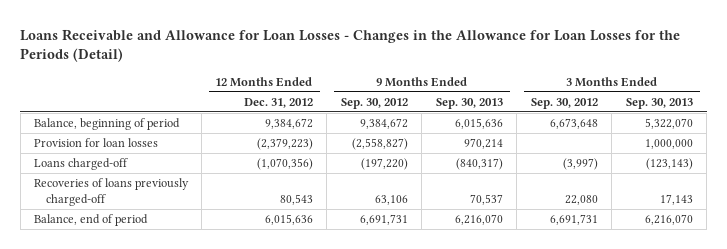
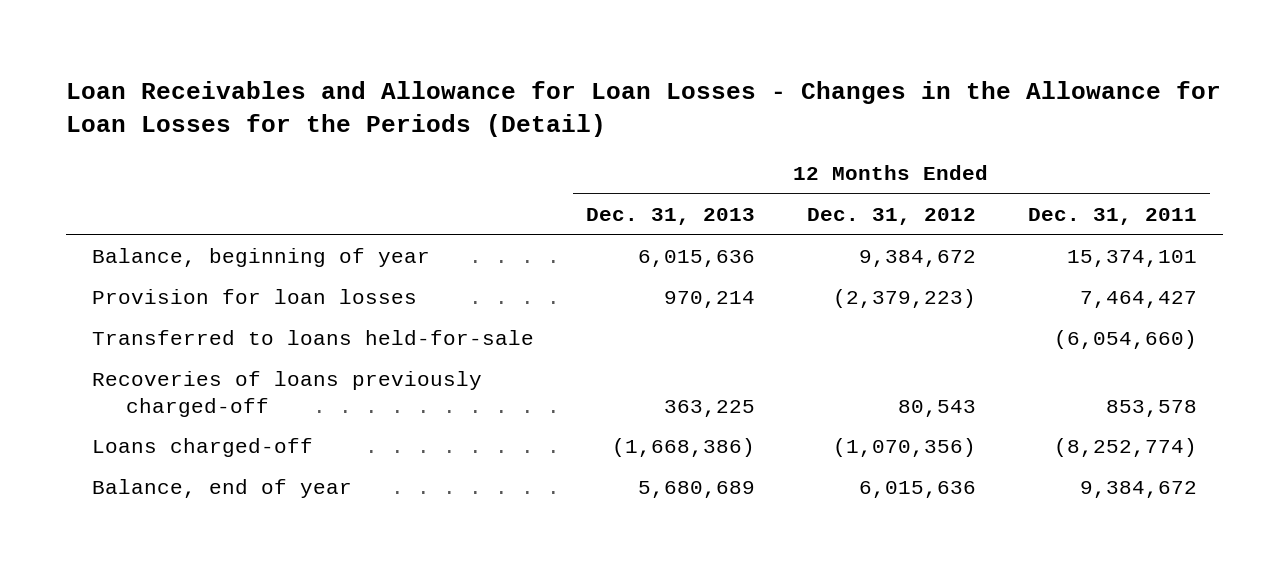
- Loans Receivable and Allowance for Loan Losses - Changes in the Allowance for Loan Losses for the Periods (Detail)
+ Loan Receivables and Allowance for Loan Losses - Changes in the Allowance for Loan Losses for the Periods (Detail)
- | 12 Months Ended Dec. 31, 2012 | 9 Months Ended Sep. 30, 2012 | 9 Months Ended Sep. 30, 2013 | 3 Months Ended Sep. 30, 2012 | 3 Months Ended Sep. 30, 2013
+ | 12 Months Ended Dec. 31, 2013 | 12 Months Ended Dec. 31, 2012 | 12 Months Ended Dec. 31, 2011
- Balance, beginning of period | 9,384,672 | 9,384,672 | 6,015,636 | 6,673,648 | 5,322,070
+ Balance, beginning of year | 6,015,636 | 9,384,672 | 15,374,101
+ Transferred to loans held-for-sale | | | (6,054,660)
- Balance, end of period | 6,015,636 | 6,691,731 | 6,216,070 | 6,691,731 | 6,216,070
moved down: Loans charged-off | (1,668,386) | (1,070,356) | (8,252,774)
+ Balance, end of year | 5,680,689 | 6,015,636 | 9,384,672

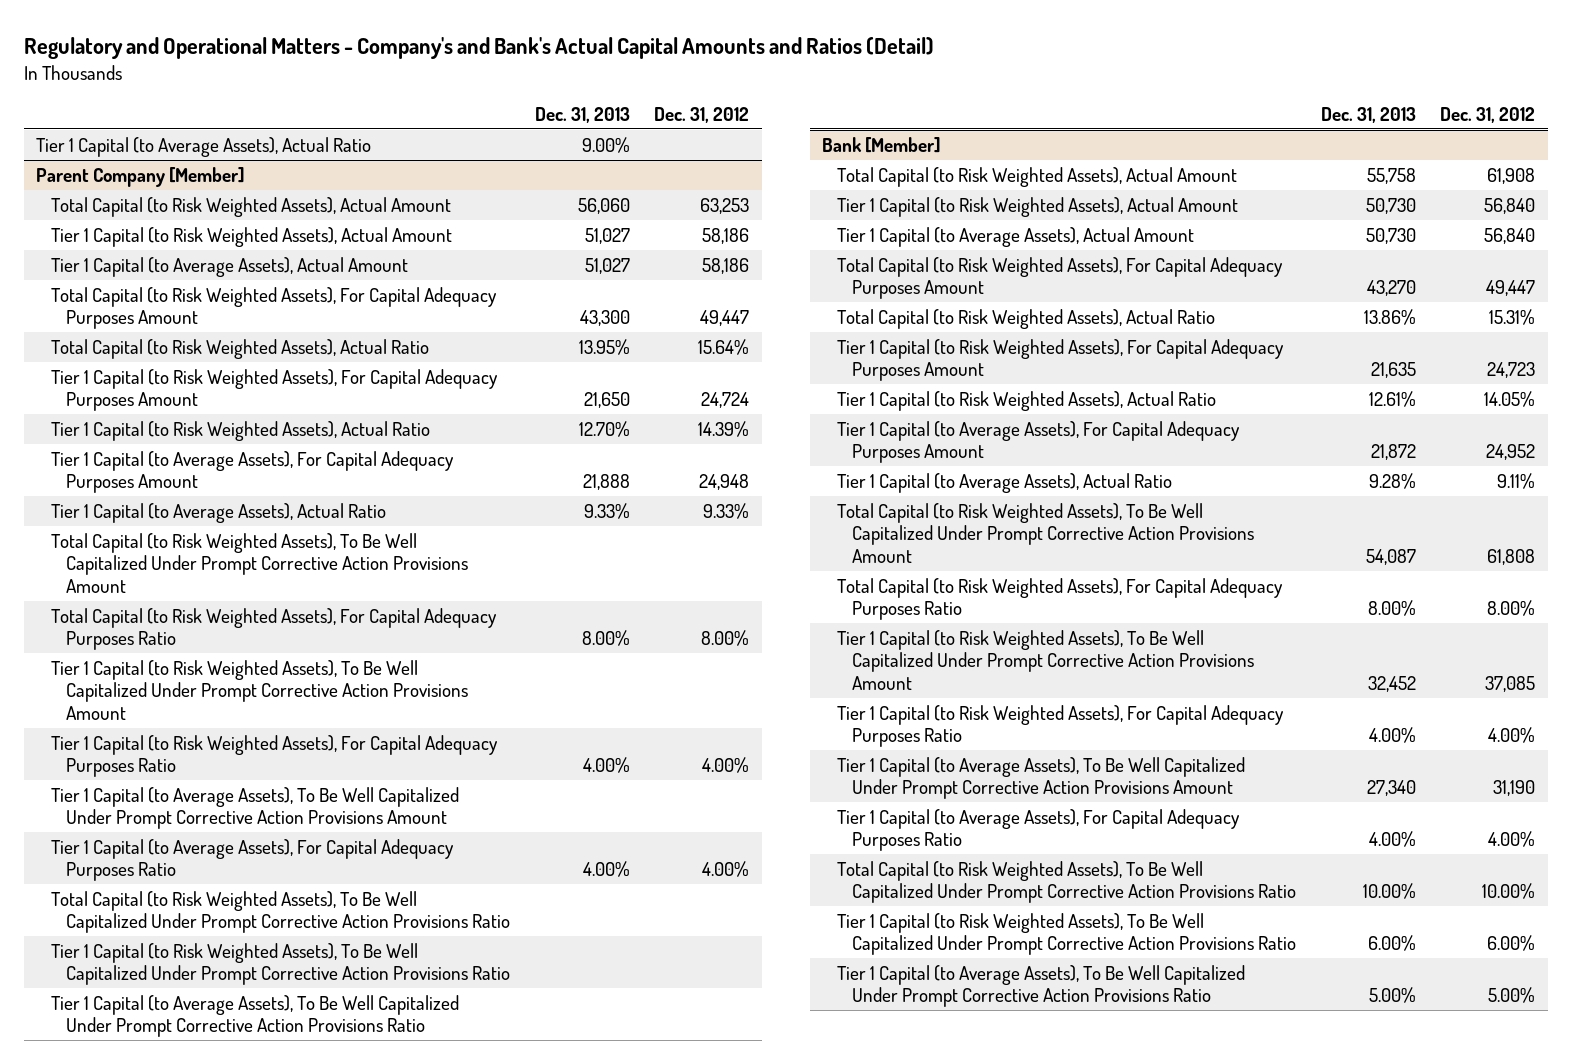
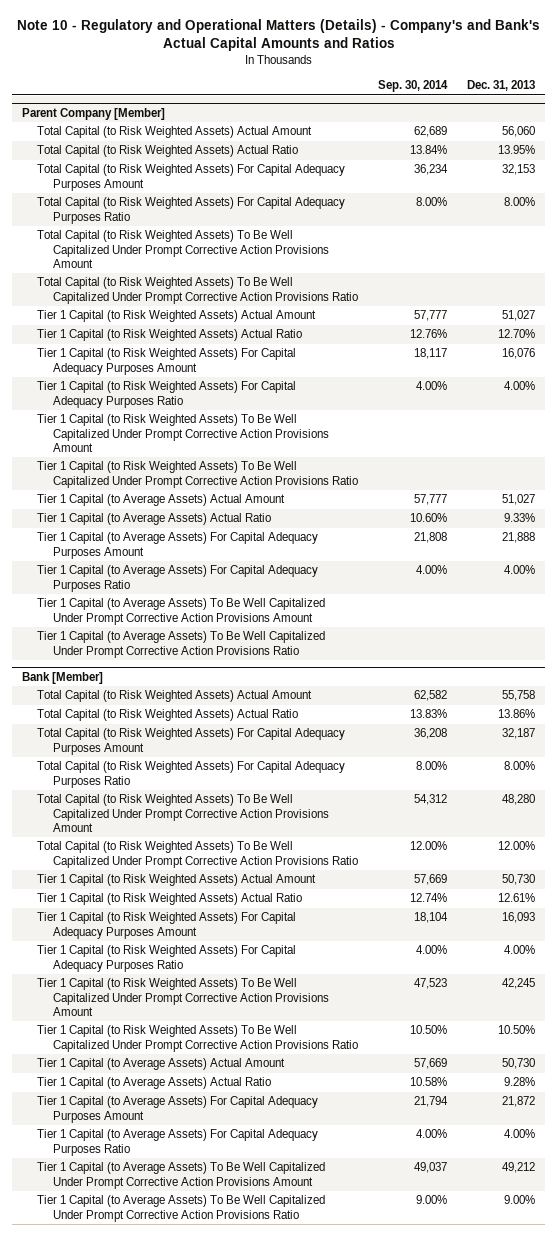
- Regulatory and Operational Matters - Company's and Bank's Actual Capital Amounts and Ratios (Detail)
+ Note 10 - Regulatory and Operational Matters (Details) - Company's and Bank's Actual Capital Amounts and Ratios
- | Dec. 31, 2013 | Dec. 31, 2012
+ | Sep. 30, 2014 | Dec. 31, 2013
- Tier 1 Capital (to Average Assets), Actual Ratio | 9.00% |
@ Parent Company [Member]
- Total Capital (to Risk Weighted Assets), Actual Amount | 56,060 | 63,253
- Tier 1 Capital (to Risk Weighted Assets), Actual Amount | 51,027 | 58,186
- Tier 1 Capital (to Average Assets), Actual Amount | 51,027 | 58,186
- Total Capital (to Risk Weighted Assets), For Capital Adequacy Purposes Amount | 43,300 | 49,447
- Total Capital (to Risk Weighted Assets), Actual Ratio | 13.95% | 15.64%
- Tier 1 Capital (to Risk Weighted Assets), For Capital Adequacy Purposes Amount | 21,650 | 24,724
- Tier 1 Capital (to Risk Weighted Assets), Actual Ratio | 12.70% | 14.39%
- Tier 1 Capital (to Average Assets), For Capital Adequacy Purposes Amount | 21,888 | 24,948
- Tier 1 Capital (to Average Assets), Actual Ratio | 9.33% | 9.33%
- Total Capital (to Risk Weighted Assets), To Be Well Capitalized Under Prompt Corrective Action Provisions Amount
- Total Capital (to Risk Weighted Assets), For Capital Adequacy Purposes Ratio | 8.00% | 8.00%
- Tier 1 Capital (to Risk Weighted Assets), To Be Well Capitalized Under Prompt Corrective Action Provisions Amount
- Tier 1 Capital (to Risk Weighted Assets), For Capital Adequacy Purposes Ratio | 4.00% | 4.00%
- Tier 1 Capital (to Average Assets), To Be Well Capitalized Under Prompt Corrective Action Provisions Amount
- Tier 1 Capital (to Average Assets), For Capital Adequacy Purposes Ratio | 4.00% | 4.00%
- Total Capital (to Risk Weighted Assets), To Be Well Capitalized Under Prompt Corrective Action Provisions Ratio
- Tier 1 Capital (to Risk Weighted Assets), To Be Well Capitalized Under Prompt Corrective Action Provisions Ratio
- Tier 1 Capital (to Average Assets), To Be Well Capitalized Under Prompt Corrective Action Provisions Ratio
+ Total Capital (to Risk Weighted Assets) Actual Amount | 62,689 | 56,060
+ Total Capital (to Risk Weighted Assets) Actual Ratio | 13.84% | 13.95%
+ Total Capital (to Risk Weighted Assets) For Capital Adequacy Purposes Amount | 36,234 | 32,153
+ Total Capital (to Risk Weighted Assets) For Capital Adequacy Purposes Ratio | 8.00% | 8.00%
+ Total Capital (to Risk Weighted Assets) To Be Well Capitalized Under Prompt Corrective Action Provisions Amount
+ Total Capital (to Risk Weighted Assets) To Be Well Capitalized Under Prompt Corrective Action Provisions Ratio
+ Tier 1 Capital (to Risk Weighted Assets) Actual Amount | 57,777 | 51,027
+ Tier 1 Capital (to Risk Weighted Assets) Actual Ratio | 12.76% | 12.70%
+ Tier 1 Capital (to Risk Weighted Assets) For Capital Adequacy Purposes Amount | 18,117 | 16,076
+ Tier 1 Capital (to Risk Weighted Assets) For Capital Adequacy Purposes Ratio | 4.00% | 4.00%
+ Tier 1 Capital (to Risk Weighted Assets) To Be Well Capitalized Under Prompt Corrective Action Provisions Amount
+ Tier 1 Capital (to Risk Weighted Assets) To Be Well Capitalized Under Prompt Corrective Action Provisions Ratio
+ Tier 1 Capital (to Average Assets) Actual Amount | 57,777 | 51,027
+ Tier 1 Capital (to Average Assets) Actual Ratio | 10.60% | 9.33%
+ Tier 1 Capital (to Average Assets) For Capital Adequacy Purposes Amount | 21,808 | 21,888
+ Tier 1 Capital (to Average Assets) For Capital Adequacy Purposes Ratio | 4.00% | 4.00%
+ Tier 1 Capital (to Average Assets) To Be Well Capitalized Under Prompt Corrective Action Provisions Amount
+ Tier 1 Capital (to Average Assets) To Be Well Capitalized Under Prompt Corrective Action Provisions Ratio
@ Bank [Member]
- Total Capital (to Risk Weighted Assets), Actual Amount | 55,758 | 61,908
- Tier 1 Capital (to Risk Weighted Assets), Actual Amount | 50,730 | 56,840
- Tier 1 Capital (to Average Assets), Actual Amount | 50,730 | 56,840
- Total Capital (to Risk Weighted Assets), For Capital Adequacy Purposes Amount | 43,270 | 49,447
- Total Capital (to Risk Weighted Assets), Actual Ratio | 13.86% | 15.31%
- Tier 1 Capital (to Risk Weighted Assets), For Capital Adequacy Purposes Amount | 21,635 | 24,723
- Tier 1 Capital (to Risk Weighted Assets), Actual Ratio | 12.61% | 14.05%
- Tier 1 Capital (to Average Assets), For Capital Adequacy Purposes Amount | 21,872 | 24,952
- Tier 1 Capital (to Average Assets), Actual Ratio | 9.28% | 9.11%
- Total Capital (to Risk Weighted Assets), To Be Well Capitalized Under Prompt Corrective Action Provisions Amount | 54,087 | 61,808
- Total Capital (to Risk Weighted Assets), For Capital Adequacy Purposes Ratio | 8.00% | 8.00%
- Tier 1 Capital (to Risk Weighted Assets), To Be Well Capitalized Under Prompt Corrective Action Provisions Amount | 32,452 | 37,085
- Tier 1 Capital (to Risk Weighted Assets), For Capital Adequacy Purposes Ratio | 4.00% | 4.00%
- Tier 1 Capital (to Average Assets), To Be Well Capitalized Under Prompt Corrective Action Provisions Amount | 27,340 | 31,190
- Tier 1 Capital (to Average Assets), For Capital Adequacy Purposes Ratio | 4.00% | 4.00%
- Total Capital (to Risk Weighted Assets), To Be Well Capitalized Under Prompt Corrective Action Provisions Ratio | 10.00% | 10.00%
- Tier 1 Capital (to Risk Weighted Assets), To Be Well Capitalized Under Prompt Corrective Action Provisions Ratio | 6.00% | 6.00%
- Tier 1 Capital (to Average Assets), To Be Well Capitalized Under Prompt Corrective Action Provisions Ratio | 5.00% | 5.00%
+ Total Capital (to Risk Weighted Assets) Actual Amount | 62,582 | 55,758
+ Total Capital (to Risk Weighted Assets) Actual Ratio | 13.83% | 13.86%
+ Total Capital (to Risk Weighted Assets) For Capital Adequacy Purposes Amount | 36,208 | 32,187
+ Total Capital (to Risk Weighted Assets) For Capital Adequacy Purposes Ratio | 8.00% | 8.00%
+ Total Capital (to Risk Weighted Assets) To Be Well Capitalized Under Prompt Corrective Action Provisions Amount | 54,312 | 48,280
+ Total Capital (to Risk Weighted Assets) To Be Well Capitalized Under Prompt Corrective Action Provisions Ratio | 12.00% | 12.00%
+ Tier 1 Capital (to Risk Weighted Assets) Actual Amount | 57,669 | 50,730
+ Tier 1 Capital (to Risk Weighted Assets) Actual Ratio | 12.74% | 12.61%
+ Tier 1 Capital (to Risk Weighted Assets) For Capital Adequacy Purposes Amount | 18,104 | 16,093
+ Tier 1 Capital (to Risk Weighted Assets) For Capital Adequacy Purposes Ratio | 4.00% | 4.00%
+ Tier 1 Capital (to Risk Weighted Assets) To Be Well Capitalized Under Prompt Corrective Action Provisions Amount | 47,523 | 42,245
+ Tier 1 Capital (to Risk Weighted Assets) To Be Well Capitalized Under Prompt Corrective Action Provisions Ratio | 10.50% | 10.50%
+ Tier 1 Capital (to Average Assets) Actual Amount | 57,669 | 50,730
+ Tier 1 Capital (to Average Assets) Actual Ratio | 10.58% | 9.28%
+ Tier 1 Capital (to Average Assets) For Capital Adequacy Purposes Amount | 21,794 | 21,872
+ Tier 1 Capital (to Average Assets) For Capital Adequacy Purposes Ratio | 4.00% | 4.00%
+ Tier 1 Capital (to Average Assets) To Be Well Capitalized Under Prompt Corrective Action Provisions Amount | 49,037 | 49,212
+ Tier 1 Capital (to Average Assets) To Be Well Capitalized Under Prompt Corrective Action Provisions Ratio | 9.00% | 9.00%

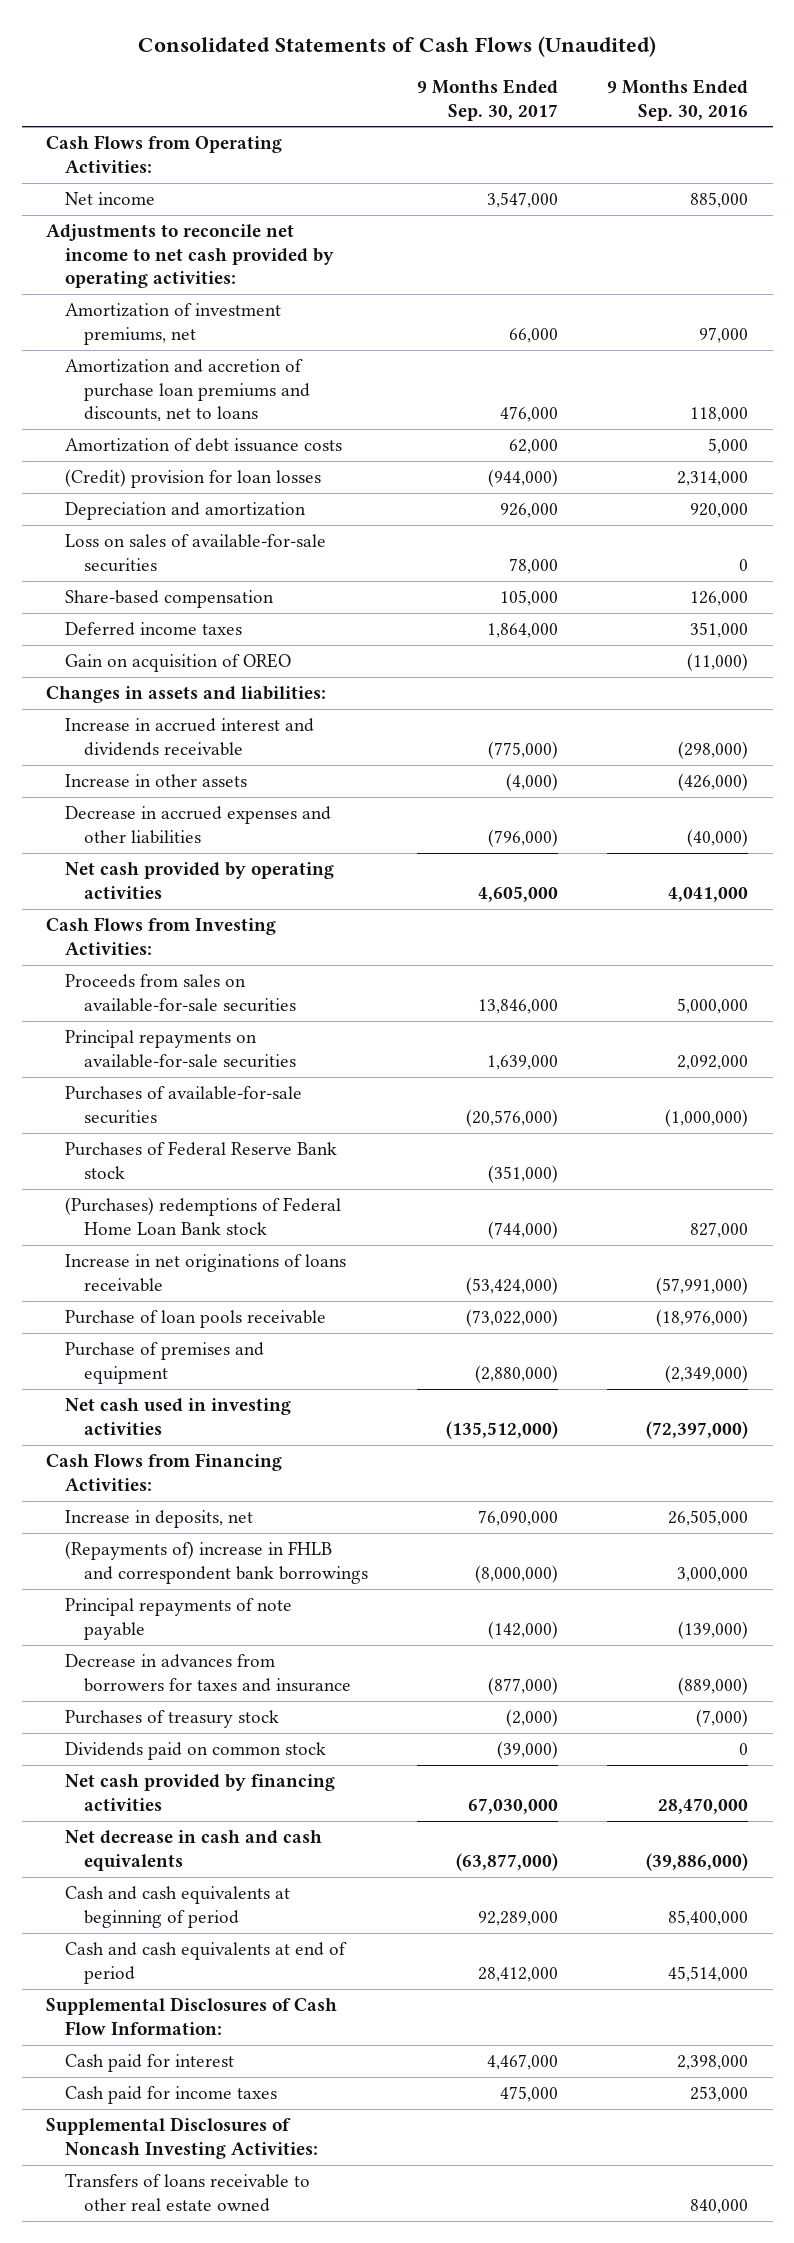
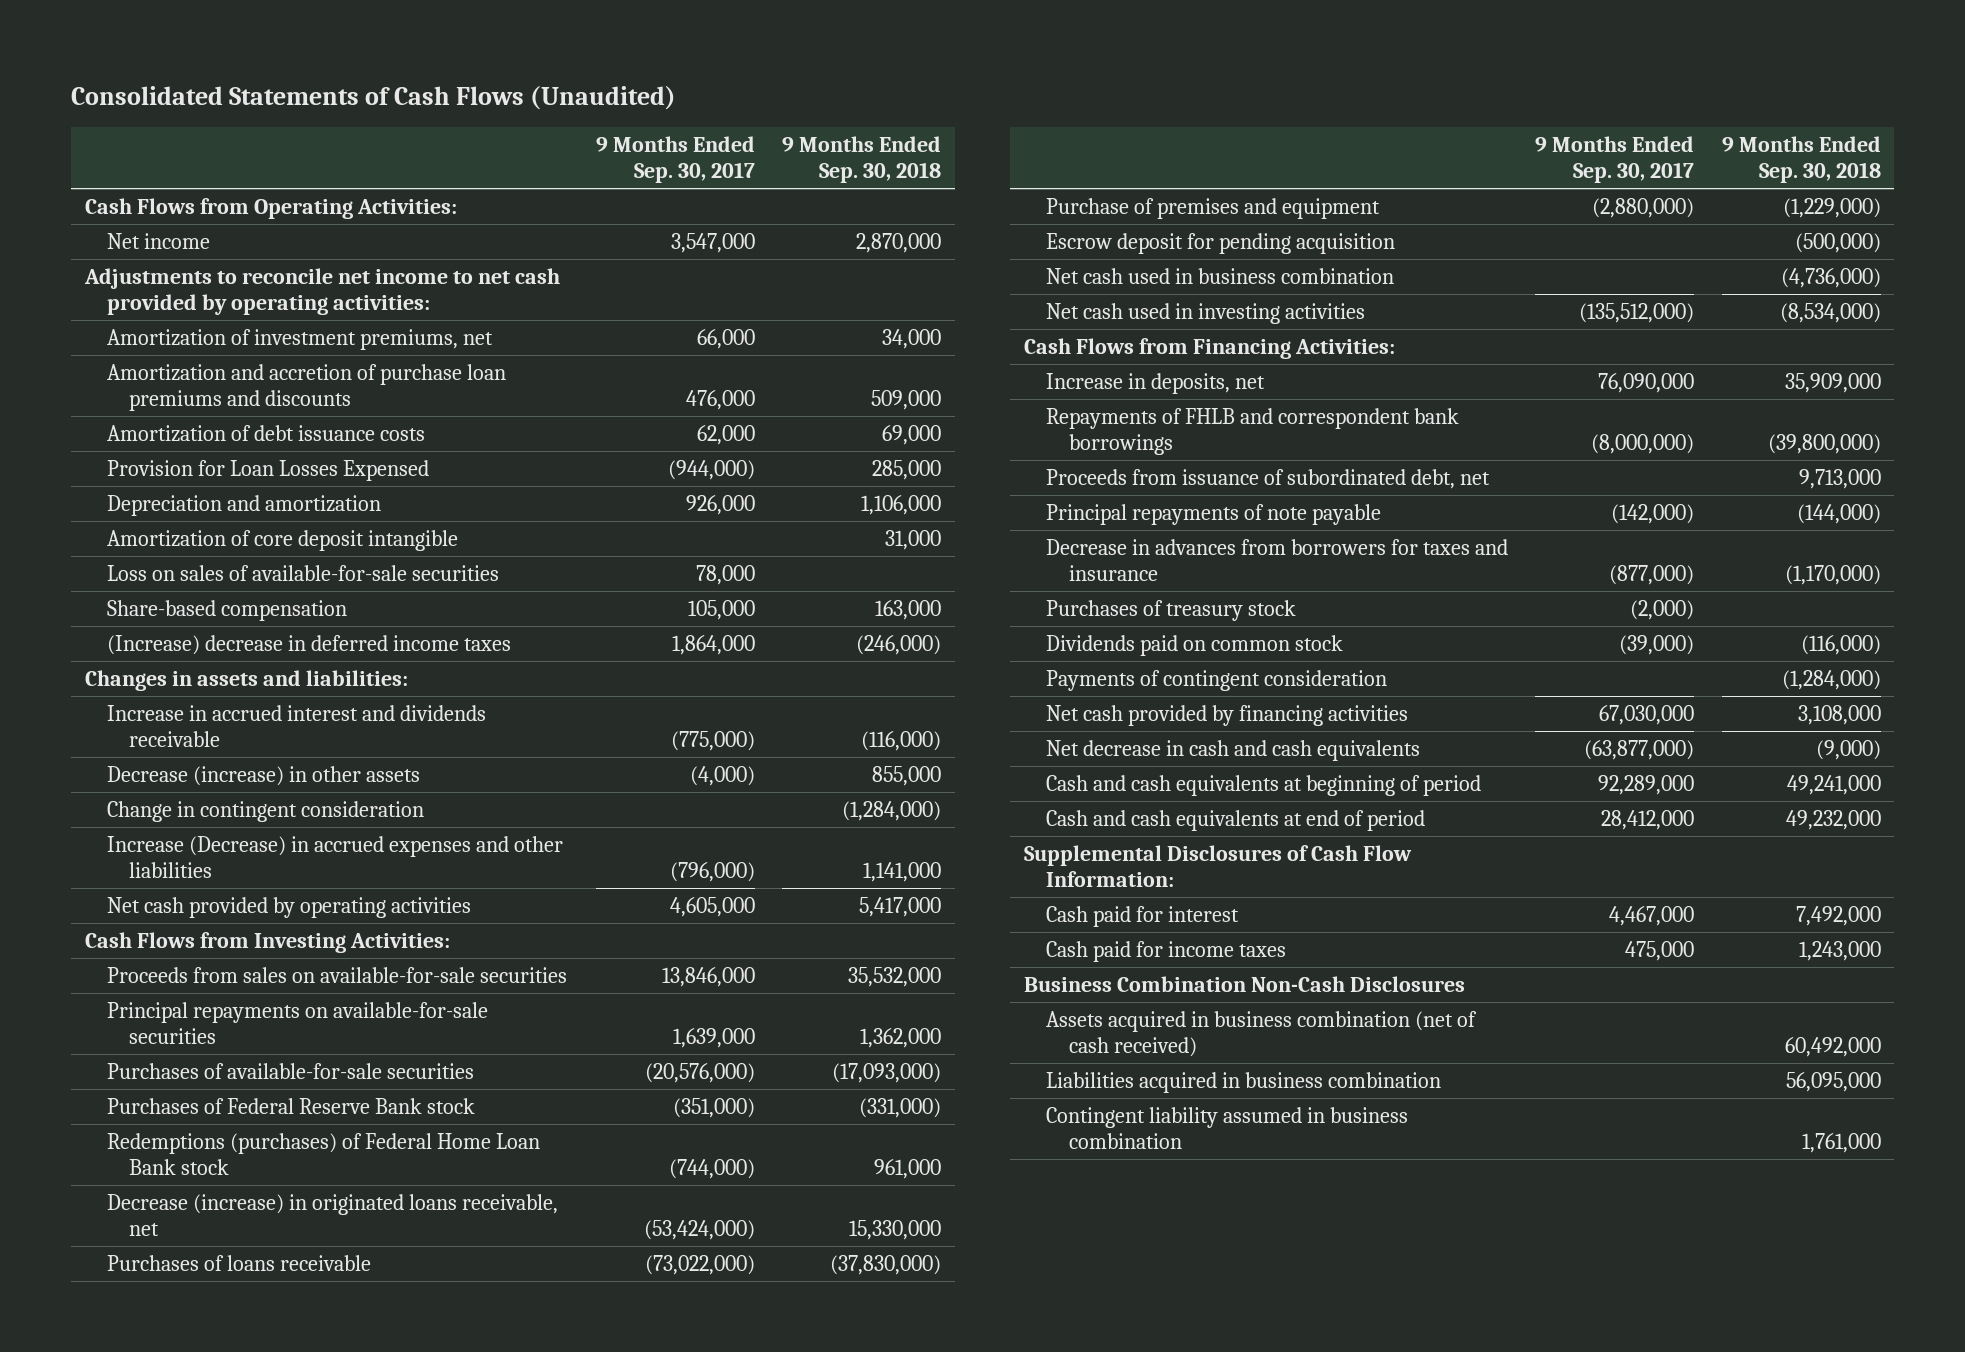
- | 9 Months Ended Sep. 30, 2017 | 9 Months Ended Sep. 30, 2016
+ | 9 Months Ended Sep. 30, 2017 | 9 Months Ended Sep. 30, 2018
- Amortization and accretion of purchase loan premiums and discounts, net to loans | 476,000 | 118,000
+ Amortization and accretion of purchase loan premiums and discounts | 476,000 | 509,000
- (Credit) provision for loan losses | (944,000) | 2,314,000
+ Provision for Loan Losses Expensed | (944,000) | 285,000
+ Amortization of core deposit intangible | | 31,000
- Deferred income taxes | 1,864,000 | 351,000
- Gain on acquisition of OREO | | (11,000)
+ (Increase) decrease in deferred income taxes | 1,864,000 | (246,000)
- Increase in other assets | (4,000) | (426,000)
- Decrease in accrued expenses and other liabilities | (796,000) | (40,000)
+ Decrease (increase) in other assets | (4,000) | 855,000
+ Change in contingent consideration | | (1,284,000)
+ Increase (Decrease) in accrued expenses and other liabilities | (796,000) | 1,141,000
- (Purchases) redemptions of Federal Home Loan Bank stock | (744,000) | 827,000
- Increase in net originations of loans receivable | (53,424,000) | (57,991,000)
- Purchase of loan pools receivable | (73,022,000) | (18,976,000)
+ Redemptions (purchases) of Federal Home Loan Bank stock | (744,000) | 961,000
+ Decrease (increase) in originated loans receivable, net | (53,424,000) | 15,330,000
+ Purchases of loans receivable | (73,022,000) | (37,830,000)
+ Escrow deposit for pending acquisition | | (500,000)
+ Net cash used in business combination | | (4,736,000)
- (Repayments of) increase in FHLB and correspondent bank borrowings | (8,000,000) | 3,000,000
+ Repayments of FHLB and correspondent bank borrowings | (8,000,000) | (39,800,000)
+ Proceeds from issuance of subordinated debt, net | | 9,713,000
+ Payments of contingent consideration | | (1,284,000)
- Supplemental Disclosures of Noncash Investing Activities:
- Transfers of loans receivable to other real estate owned | | 840,000
+ Business Combination Non-Cash Disclosures
+ Assets acquired in business combination (net of cash received) | | 60,492,000
+ Liabilities acquired in business combination | | 56,095,000
+ Contingent liability assumed in business combination | | 1,761,000

